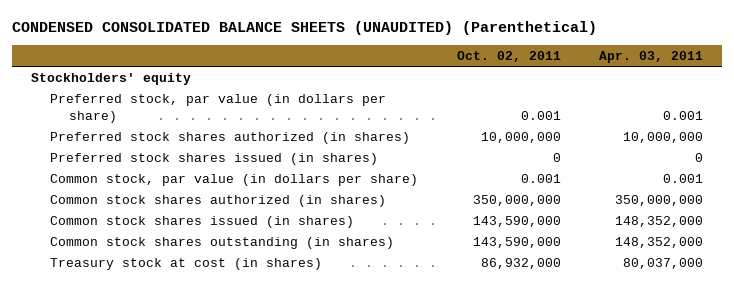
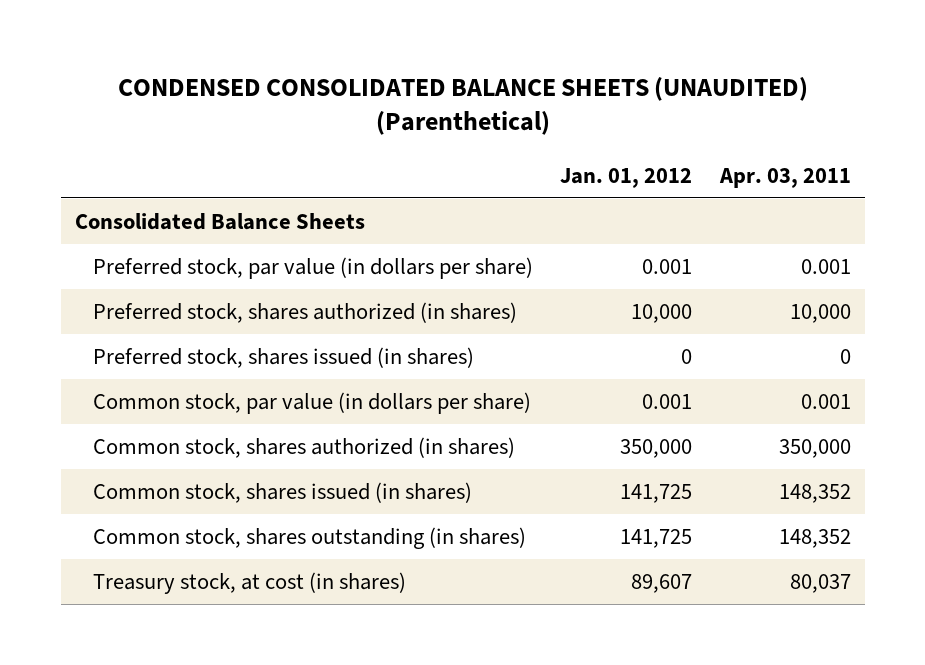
- | Oct. 02, 2011 | Apr. 03, 2011
+ | Jan. 01, 2012 | Apr. 03, 2011
- Stockholders' equity
+ Consolidated Balance Sheets
- Preferred stock shares authorized (in shares) | 10,000,000 | 10,000,000
- Preferred stock shares issued (in shares) | 0 | 0
+ Preferred stock, shares authorized (in shares) | 10,000 | 10,000
+ Preferred stock, shares issued (in shares) | 0 | 0
- Common stock shares authorized (in shares) | 350,000,000 | 350,000,000
- Common stock shares issued (in shares) | 143,590,000 | 148,352,000
- Common stock shares outstanding (in shares) | 143,590,000 | 148,352,000
- Treasury stock at cost (in shares) | 86,932,000 | 80,037,000
+ Common stock, shares authorized (in shares) | 350,000 | 350,000
+ Common stock, shares issued (in shares) | 141,725 | 148,352
+ Common stock, shares outstanding (in shares) | 141,725 | 148,352
+ Treasury stock, at cost (in shares) | 89,607 | 80,037

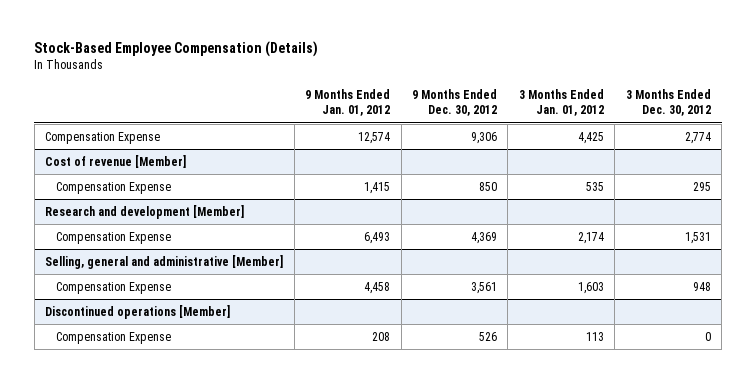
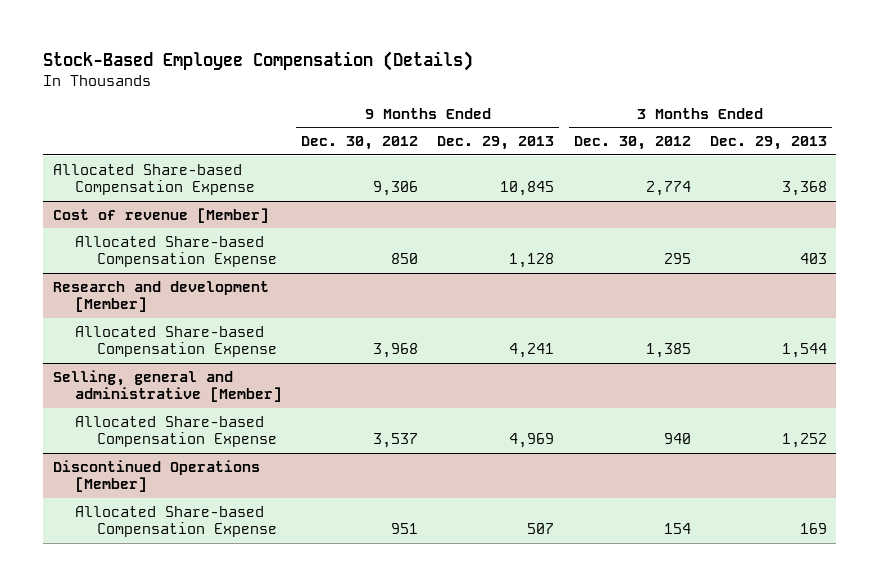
- | 9 Months Ended Jan. 01, 2012 | 9 Months Ended Dec. 30, 2012 | 3 Months Ended Jan. 01, 2012 | 3 Months Ended Dec. 30, 2012
+ | 9 Months Ended Dec. 30, 2012 | 9 Months Ended Dec. 29, 2013 | 3 Months Ended Dec. 30, 2012 | 3 Months Ended Dec. 29, 2013
- Compensation Expense | 12,574 | 9,306 | 4,425 | 2,774
+ Allocated Share-based Compensation Expense | 9,306 | 10,845 | 2,774 | 3,368
@ Cost of revenue [Member]
- Compensation Expense | 1,415 | 850 | 535 | 295
+ Allocated Share-based Compensation Expense | 850 | 1,128 | 295 | 403
@ Research and development [Member]
- Compensation Expense | 6,493 | 4,369 | 2,174 | 1,531
+ Allocated Share-based Compensation Expense | 3,968 | 4,241 | 1,385 | 1,544
@ Selling, general and administrative [Member]
- Compensation Expense | 4,458 | 3,561 | 1,603 | 948
- Discontinued operations [Member]
- Compensation Expense | 208 | 526 | 113 | 0
@ Selling, general and administrative [Member]
+ Allocated Share-based Compensation Expense | 3,537 | 4,969 | 940 | 1,252
+ Discontinued Operations [Member]
+ Allocated Share-based Compensation Expense | 951 | 507 | 154 | 169

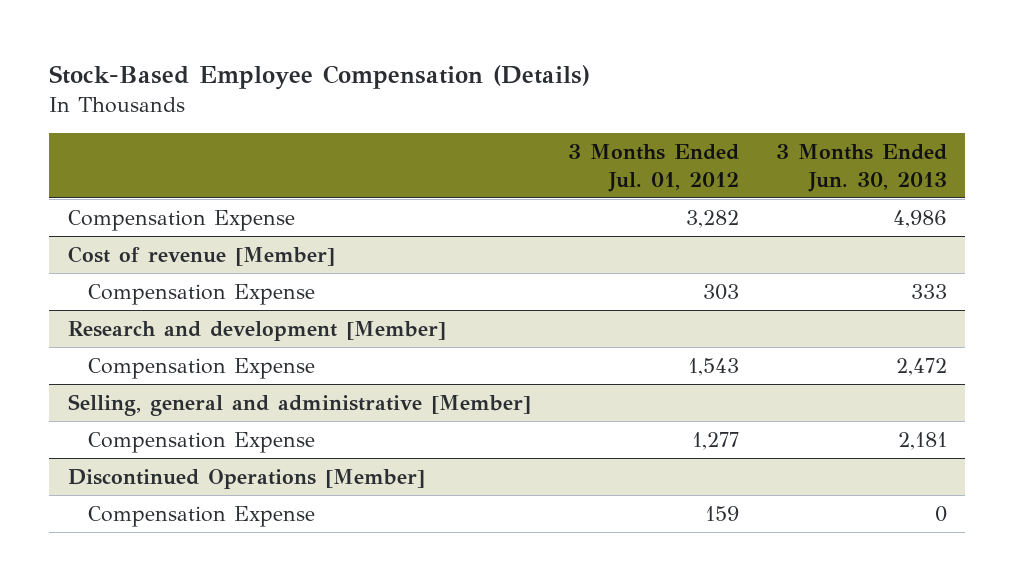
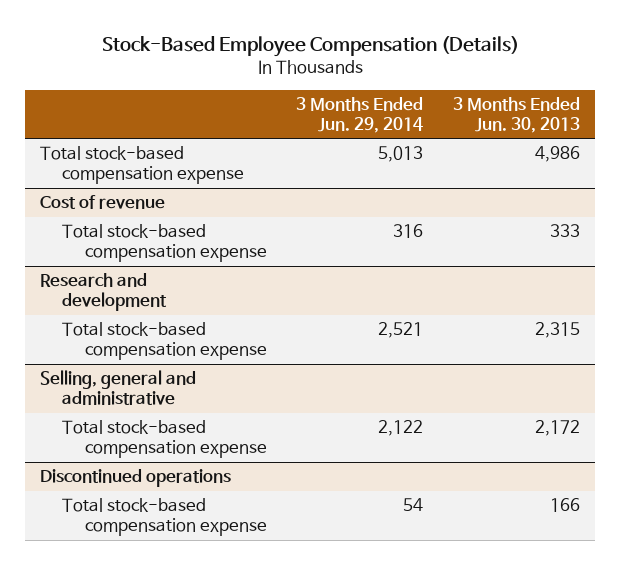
- | 3 Months Ended Jul. 01, 2012 | 3 Months Ended Jun. 30, 2013
+ | 3 Months Ended Jun. 29, 2014 | 3 Months Ended Jun. 30, 2013
- Compensation Expense | 3,282 | 4,986
- Cost of revenue [Member]
- Compensation Expense | 303 | 333
- Research and development [Member]
- Compensation Expense | 1,543 | 2,472
- Selling, general and administrative [Member]
- Compensation Expense | 1,277 | 2,181
- Discontinued Operations [Member]
- Compensation Expense | 159 | 0
+ Total stock-based compensation expense | 5,013 | 4,986
+ Cost of revenue
+ Total stock-based compensation expense | 316 | 333
+ Research and development
+ Total stock-based compensation expense | 2,521 | 2,315
+ Selling, general and administrative
+ Total stock-based compensation expense | 2,122 | 2,172
+ Discontinued operations
+ Total stock-based compensation expense | 54 | 166

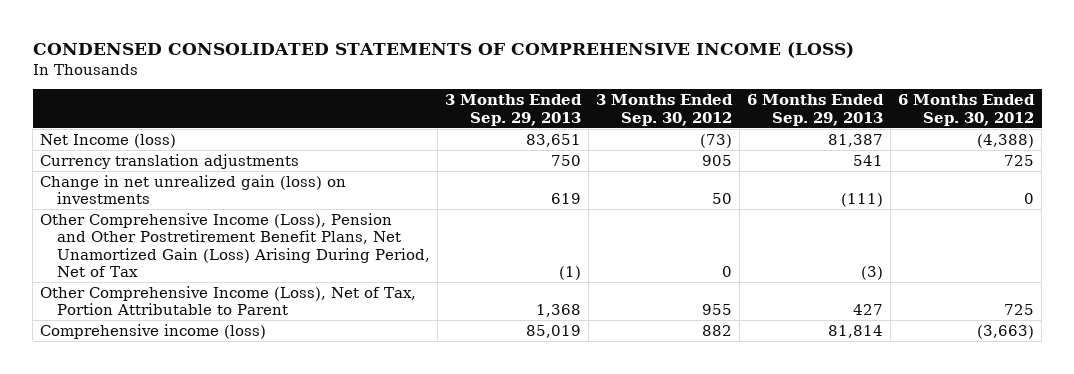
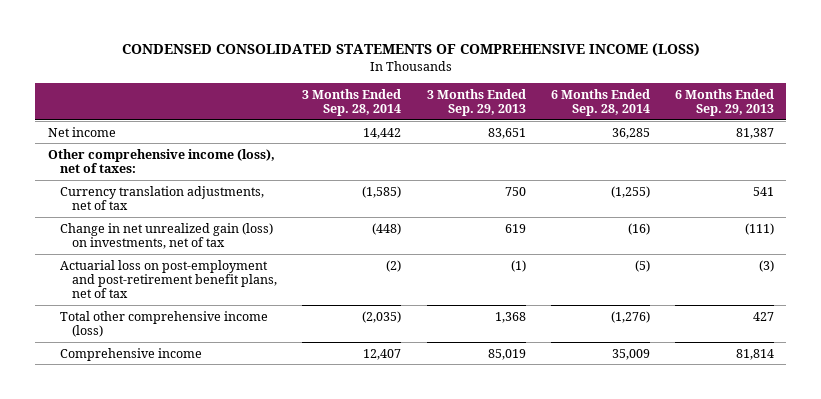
- | 3 Months Ended Sep. 29, 2013 | 3 Months Ended Sep. 30, 2012 | 6 Months Ended Sep. 29, 2013 | 6 Months Ended Sep. 30, 2012
+ | 3 Months Ended Sep. 28, 2014 | 3 Months Ended Sep. 29, 2013 | 6 Months Ended Sep. 28, 2014 | 6 Months Ended Sep. 29, 2013
- Net Income (loss) | 83,651 | (73) | 81,387 | (4,388)
- Currency translation adjustments | 750 | 905 | 541 | 725
- Change in net unrealized gain (loss) on investments | 619 | 50 | (111) | 0
- Other Comprehensive Income (Loss), Pension and Other Postretirement Benefit Plans, Net Unamortized Gain (Loss) Arising During Period, Net of Tax | (1) | 0 | (3) |
- Other Comprehensive Income (Loss), Net of Tax, Portion Attributable to Parent | 1,368 | 955 | 427 | 725
- Comprehensive income (loss) | 85,019 | 882 | 81,814 | (3,663)
+ Net income | 14,442 | 83,651 | 36,285 | 81,387
+ Other comprehensive income (loss), net of taxes:
+ Currency translation adjustments, net of tax | (1,585) | 750 | (1,255) | 541
+ Change in net unrealized gain (loss) on investments, net of tax | (448) | 619 | (16) | (111)
+ Actuarial loss on post-employment and post-retirement benefit plans, net of tax | (2) | (1) | (5) | (3)
+ Total other comprehensive income (loss) | (2,035) | 1,368 | (1,276) | 427
+ Comprehensive income | 12,407 | 85,019 | 35,009 | 81,814

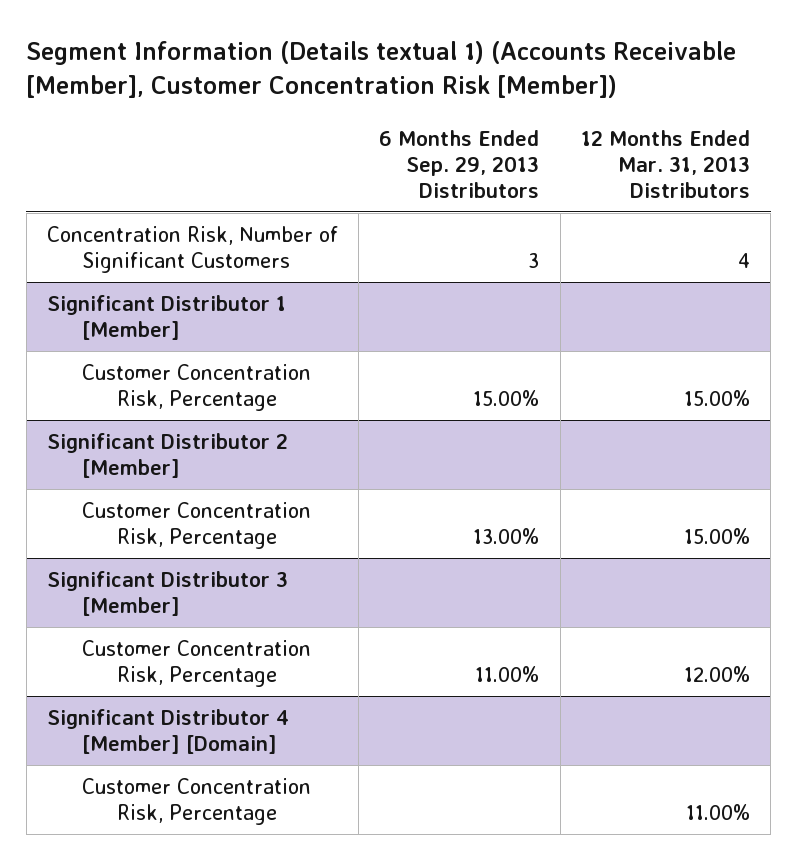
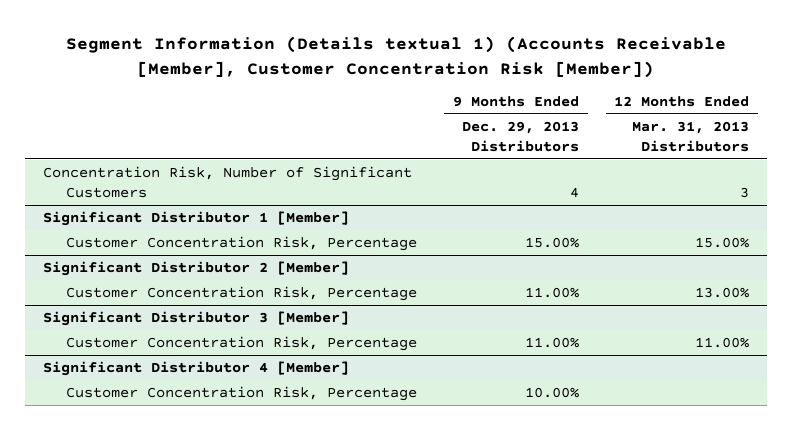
- | 6 Months Ended Sep. 29, 2013 Distributors | 12 Months Ended Mar. 31, 2013 Distributors
+ | 9 Months Ended Dec. 29, 2013 Distributors | 12 Months Ended Mar. 31, 2013 Distributors
- Concentration Risk, Number of Significant Customers | 3 | 4
+ Concentration Risk, Number of Significant Customers | 4 | 3
@ Significant Distributor 2 [Member]
- Customer Concentration Risk, Percentage | 13.00% | 15.00%
+ Customer Concentration Risk, Percentage | 11.00% | 13.00%
@ Significant Distributor 3 [Member]
- Customer Concentration Risk, Percentage | 11.00% | 12.00%
- Significant Distributor 4 [Member] [Domain]
+ Significant Distributor 4 [Member]
+ Customer Concentration Risk, Percentage | 10.00% |

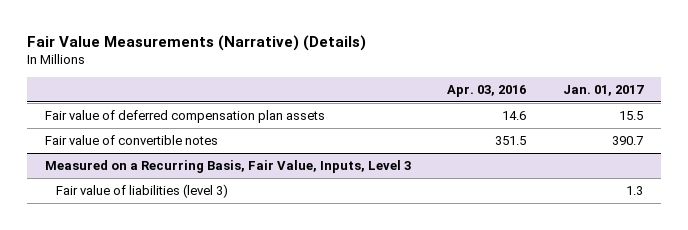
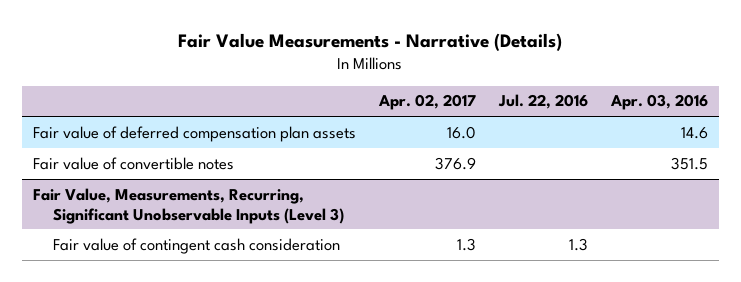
- Fair Value Measurements (Narrative) (Details)
+ Fair Value Measurements - Narrative (Details)
- | Apr. 03, 2016 | Jan. 01, 2017
+ | Apr. 02, 2017 | Jul. 22, 2016 | Apr. 03, 2016
- Measured on a Recurring Basis, Fair Value, Inputs, Level 3
- Fair value of liabilities (level 3) | | 1.3
+ Fair Value, Measurements, Recurring, Significant Unobservable Inputs (Level 3)
+ Fair value of contingent cash consideration | 1.3 | 1.3 |

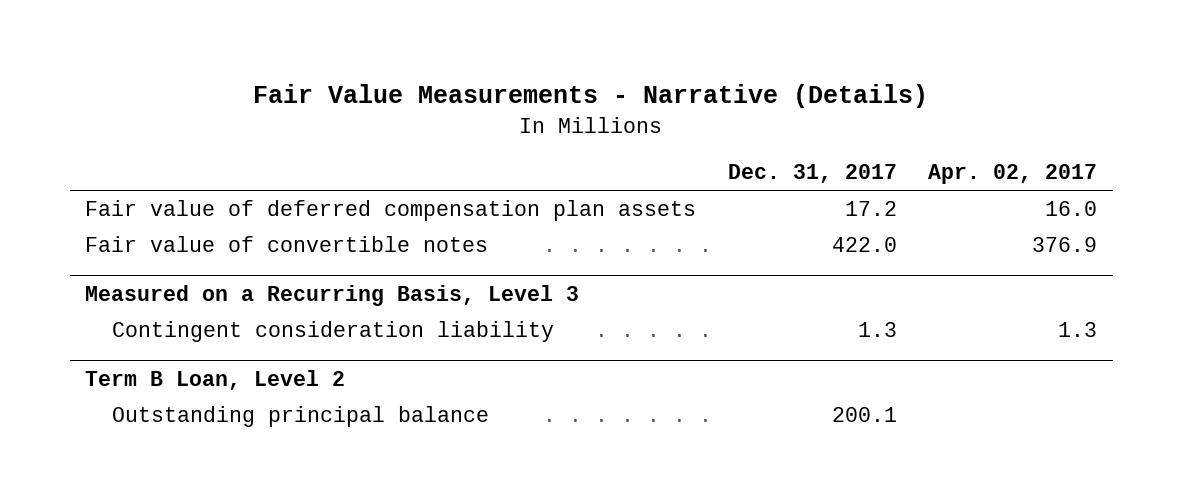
- | Apr. 02, 2017 | Jul. 22, 2016 | Apr. 03, 2016
+ | Dec. 31, 2017 | Apr. 02, 2017
- Fair Value, Measurements, Recurring, Significant Unobservable Inputs (Level 3)
- Fair value of contingent cash consideration | 1.3 | 1.3 |
+ Measured on a Recurring Basis, Level 3
+ Contingent consideration liability | 1.3 | 1.3
+ Term B Loan, Level 2
+ Outstanding principal balance | 200.1 |

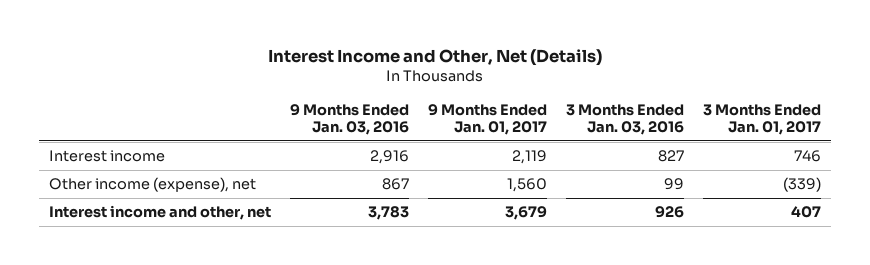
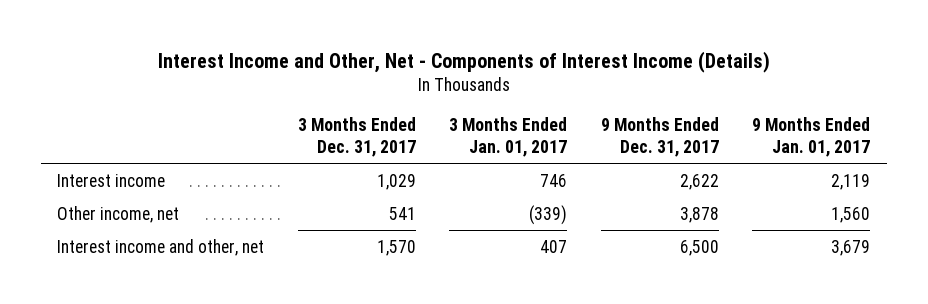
- Interest Income and Other, Net (Details)
+ Interest Income and Other, Net - Components of Interest Income (Details)
- | 9 Months Ended Jan. 03, 2016 | 9 Months Ended Jan. 01, 2017 | 3 Months Ended Jan. 03, 2016 | 3 Months Ended Jan. 01, 2017
+ | 3 Months Ended Dec. 31, 2017 | 3 Months Ended Jan. 01, 2017 | 9 Months Ended Dec. 31, 2017 | 9 Months Ended Jan. 01, 2017
- Other income (expense), net | 867 | 1,560 | 99 | (339)
+ Other income, net | 541 | (339) | 3,878 | 1,560

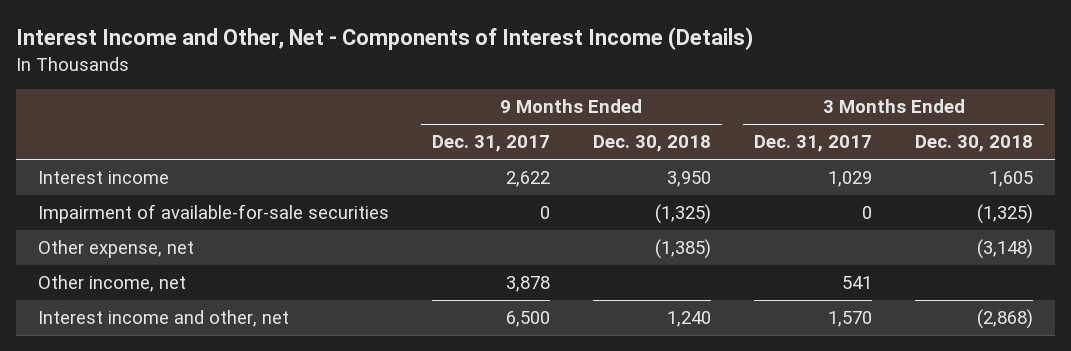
- | 3 Months Ended Dec. 31, 2017 | 3 Months Ended Jan. 01, 2017 | 9 Months Ended Dec. 31, 2017 | 9 Months Ended Jan. 01, 2017
+ | 9 Months Ended Dec. 31, 2017 | 9 Months Ended Dec. 30, 2018 | 3 Months Ended Dec. 31, 2017 | 3 Months Ended Dec. 30, 2018
+ Impairment of available-for-sale securities | 0 | (1,325) | 0 | (1,325)
+ Other expense, net | | (1,385) | | (3,148)

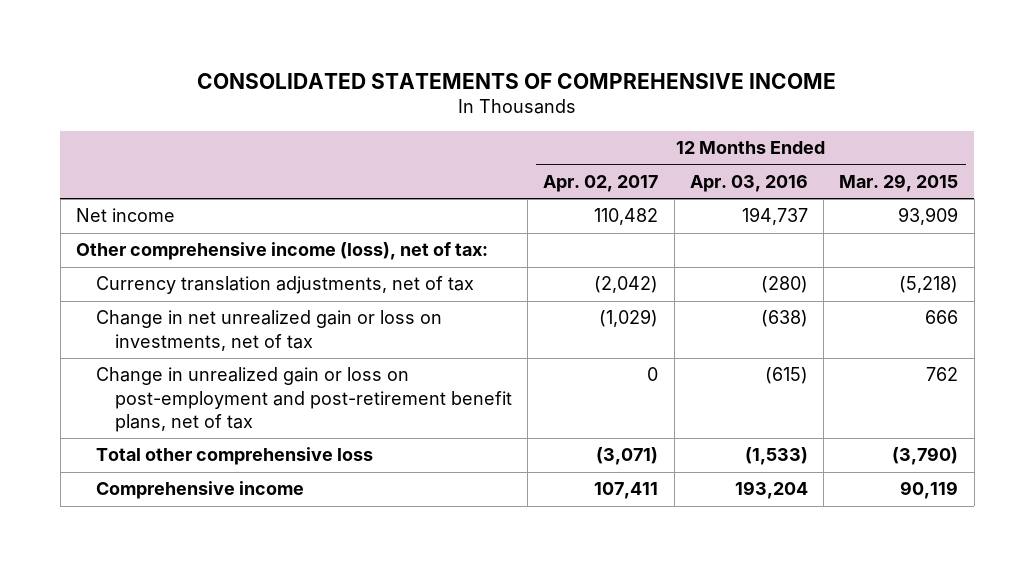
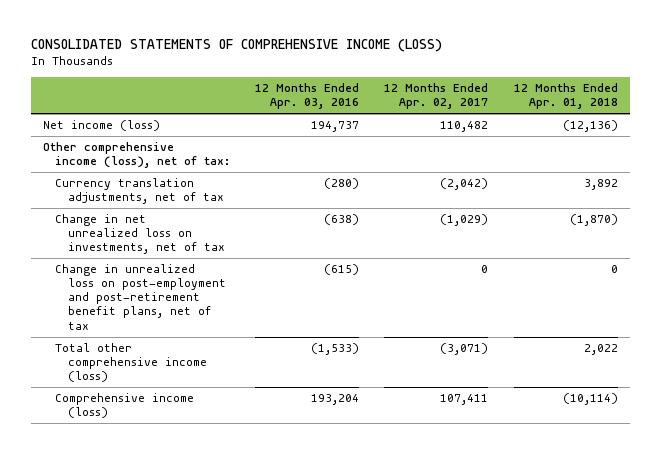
- CONSOLIDATED STATEMENTS OF COMPREHENSIVE INCOME
+ CONSOLIDATED STATEMENTS OF COMPREHENSIVE INCOME (LOSS)
- | 12 Months Ended Apr. 02, 2017 | 12 Months Ended Apr. 03, 2016 | 12 Months Ended Mar. 29, 2015
+ | 12 Months Ended Apr. 03, 2016 | 12 Months Ended Apr. 02, 2017 | 12 Months Ended Apr. 01, 2018
- Net income | 110,482 | 194,737 | 93,909
+ Net income (loss) | 194,737 | 110,482 | (12,136)
- Change in net unrealized gain or loss on investments, net of tax | (1,029) | (638) | 666
- Change in unrealized gain or loss on post-employment and post-retirement benefit plans, net of tax | 0 | (615) | 762
- Total other comprehensive loss | (3,071) | (1,533) | (3,790)
- Comprehensive income | 107,411 | 193,204 | 90,119
+ Change in net unrealized loss on investments, net of tax | (638) | (1,029) | (1,870)
+ Change in unrealized loss on post-employment and post-retirement benefit plans, net of tax | (615) | 0 | 0
+ Total other comprehensive income (loss) | (1,533) | (3,071) | 2,022
+ Comprehensive income (loss) | 193,204 | 107,411 | (10,114)

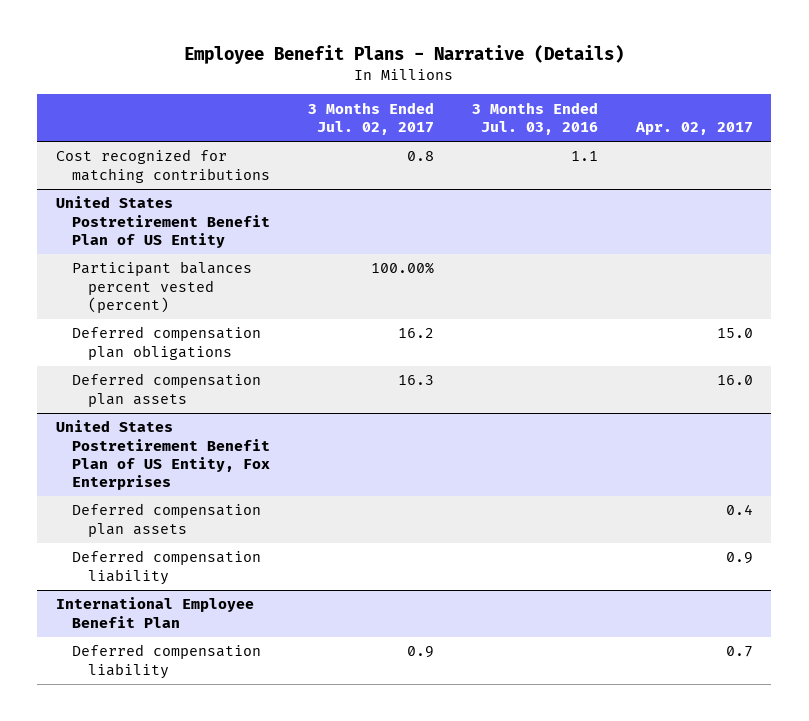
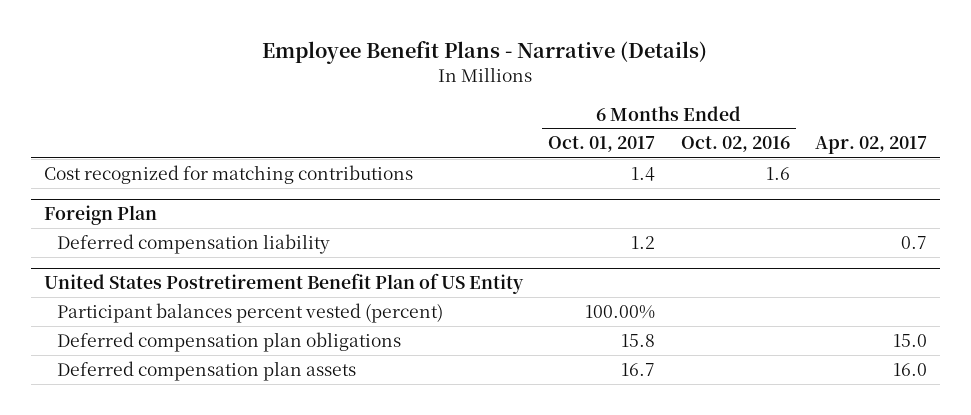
- | 3 Months Ended Jul. 02, 2017 | 3 Months Ended Jul. 03, 2016 | Apr. 02, 2017
+ | 6 Months Ended Oct. 01, 2017 | 6 Months Ended Oct. 02, 2016 | Apr. 02, 2017
+ Foreign Plan
+ Deferred compensation liability | 1.2 | | 0.7
- United States Postretirement Benefit Plan of US Entity, Fox Enterprises
- Deferred compensation plan assets | | | 0.4
- Deferred compensation liability | | | 0.9
- International Employee Benefit Plan
- Deferred compensation liability | 0.9 | | 0.7

